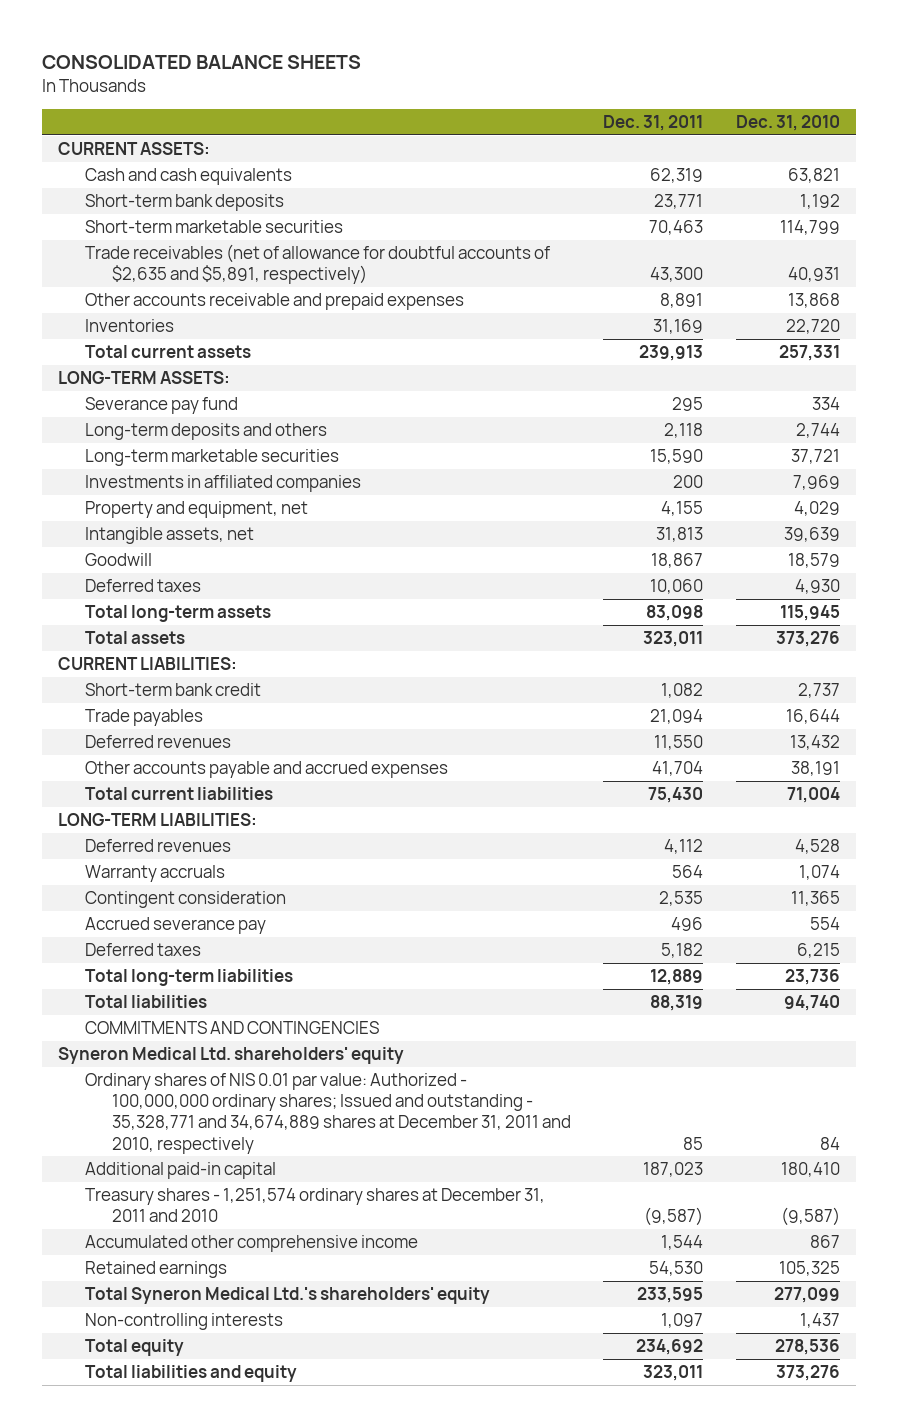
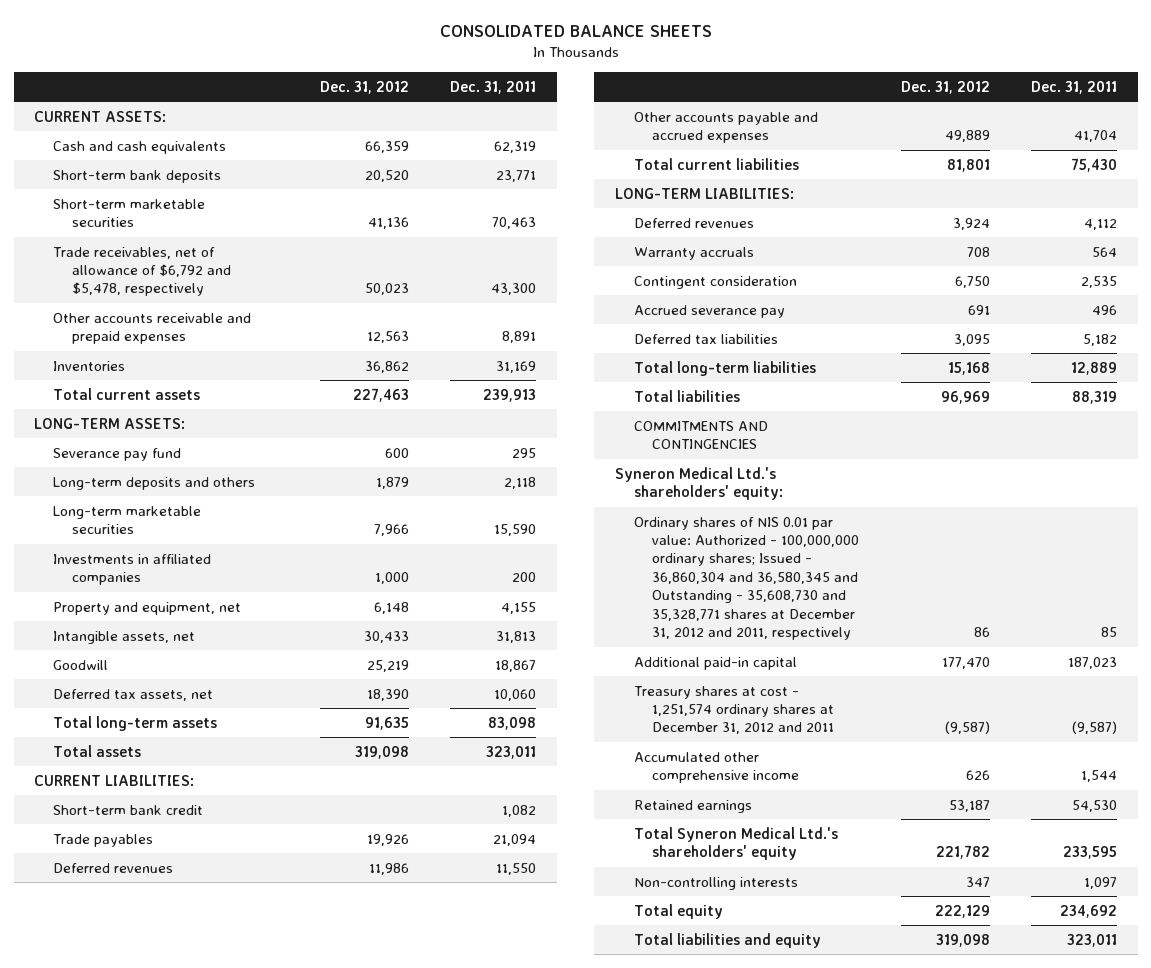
- | Dec. 31, 2011 | Dec. 31, 2010
+ | Dec. 31, 2012 | Dec. 31, 2011
- Trade receivables (net of allowance for doubtful accounts of $2,635 and $5,891, respectively) | 43,300 | 40,931
+ Trade receivables, net of allowance of $6,792 and $5,478, respectively | 50,023 | 43,300
- Deferred taxes | 10,060 | 4,930
+ Deferred tax assets, net | 18,390 | 10,060
- Deferred taxes | 5,182 | 6,215
+ Deferred tax liabilities | 3,095 | 5,182
- Syneron Medical Ltd. shareholders' equity
- Ordinary shares of NIS 0.01 par value: Authorized - 100,000,000 ordinary shares; Issued and outstanding - 35,328,771 and 34,674,889 shares at December 31, 2011 and 2010, respectively | 85 | 84
+ Syneron Medical Ltd.'s shareholders' equity:
+ Ordinary shares of NIS 0.01 par value: Authorized - 100,000,000 ordinary shares; Issued - 36,860,304 and 36,580,345 and Outstanding - 35,608,730 and 35,328,771 shares at December 31, 2012 and 2011, respectively | 86 | 85
- Treasury shares - 1,251,574 ordinary shares at December 31, 2011 and 2010 | (9,587) | (9,587)
+ Treasury shares at cost - 1,251,574 ordinary shares at December 31, 2012 and 2011 | (9,587) | (9,587)

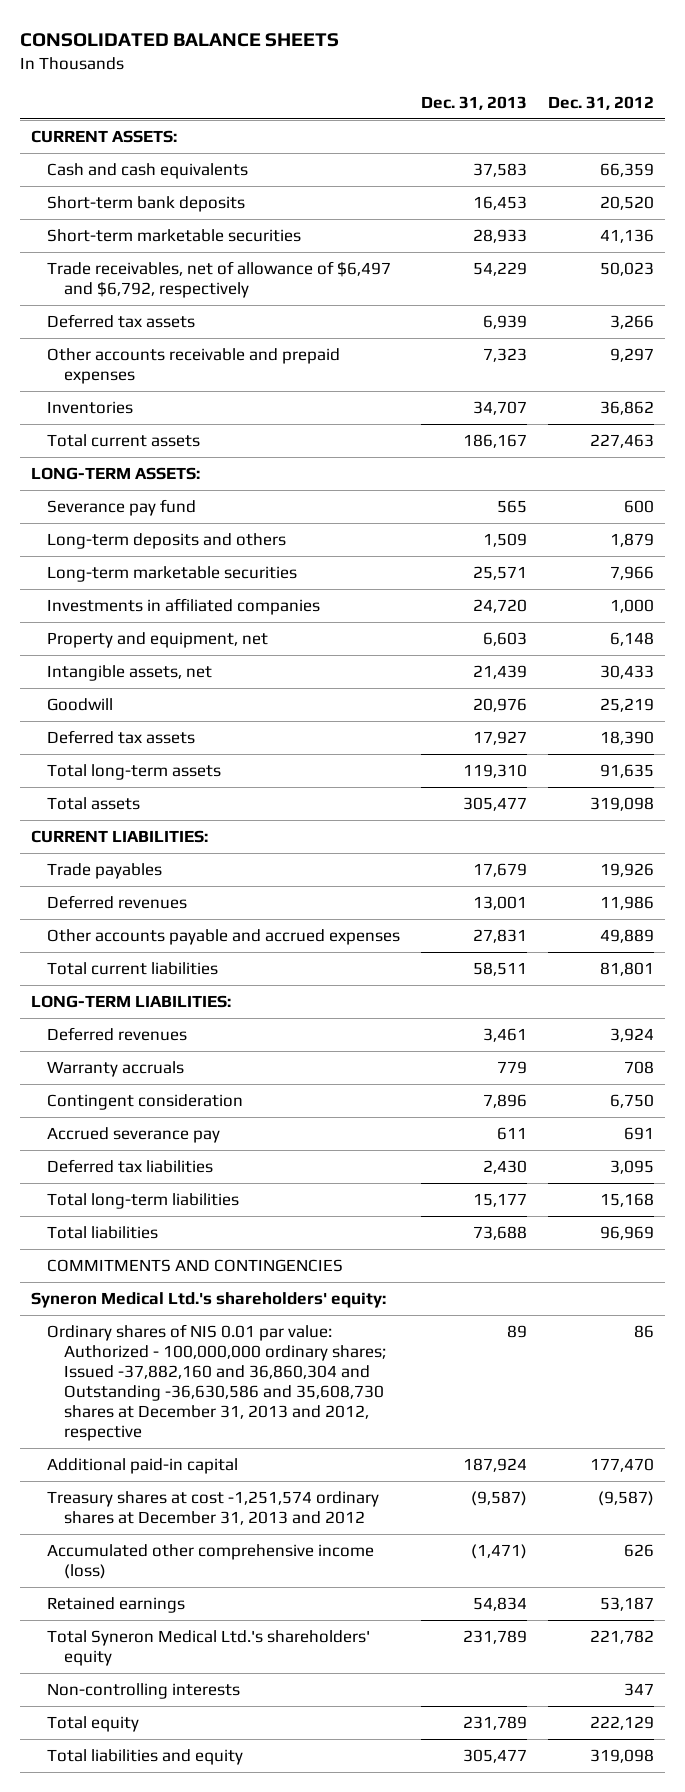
- | Dec. 31, 2012 | Dec. 31, 2011
+ | Dec. 31, 2013 | Dec. 31, 2012
- Trade receivables, net of allowance of $6,792 and $5,478, respectively | 50,023 | 43,300
- Other accounts receivable and prepaid expenses | 12,563 | 8,891
+ Trade receivables, net of allowance of $6,497 and $6,792, respectively | 54,229 | 50,023
+ Deferred tax assets | 6,939 | 3,266
+ Other accounts receivable and prepaid expenses | 7,323 | 9,297
- Deferred tax assets, net | 18,390 | 10,060
+ Deferred tax assets | 17,927 | 18,390
- Short-term bank credit | | 1,082
- Ordinary shares of NIS 0.01 par value: Authorized - 100,000,000 ordinary shares; Issued - 36,860,304 and 36,580,345 and Outstanding - 35,608,730 and 35,328,771 shares at December 31, 2012 and 2011, respectively | 86 | 85
+ Ordinary shares of NIS 0.01 par value: Authorized - 100,000,000 ordinary shares; Issued -37,882,160 and 36,860,304 and Outstanding -36,630,586 and 35,608,730 shares at December 31, 2013 and 2012, respective | 89 | 86
- Treasury shares at cost - 1,251,574 ordinary shares at December 31, 2012 and 2011 | (9,587) | (9,587)
- Accumulated other comprehensive income | 626 | 1,544
+ Treasury shares at cost -1,251,574 ordinary shares at December 31, 2013 and 2012 | (9,587) | (9,587)
+ Accumulated other comprehensive income (loss) | (1,471) | 626

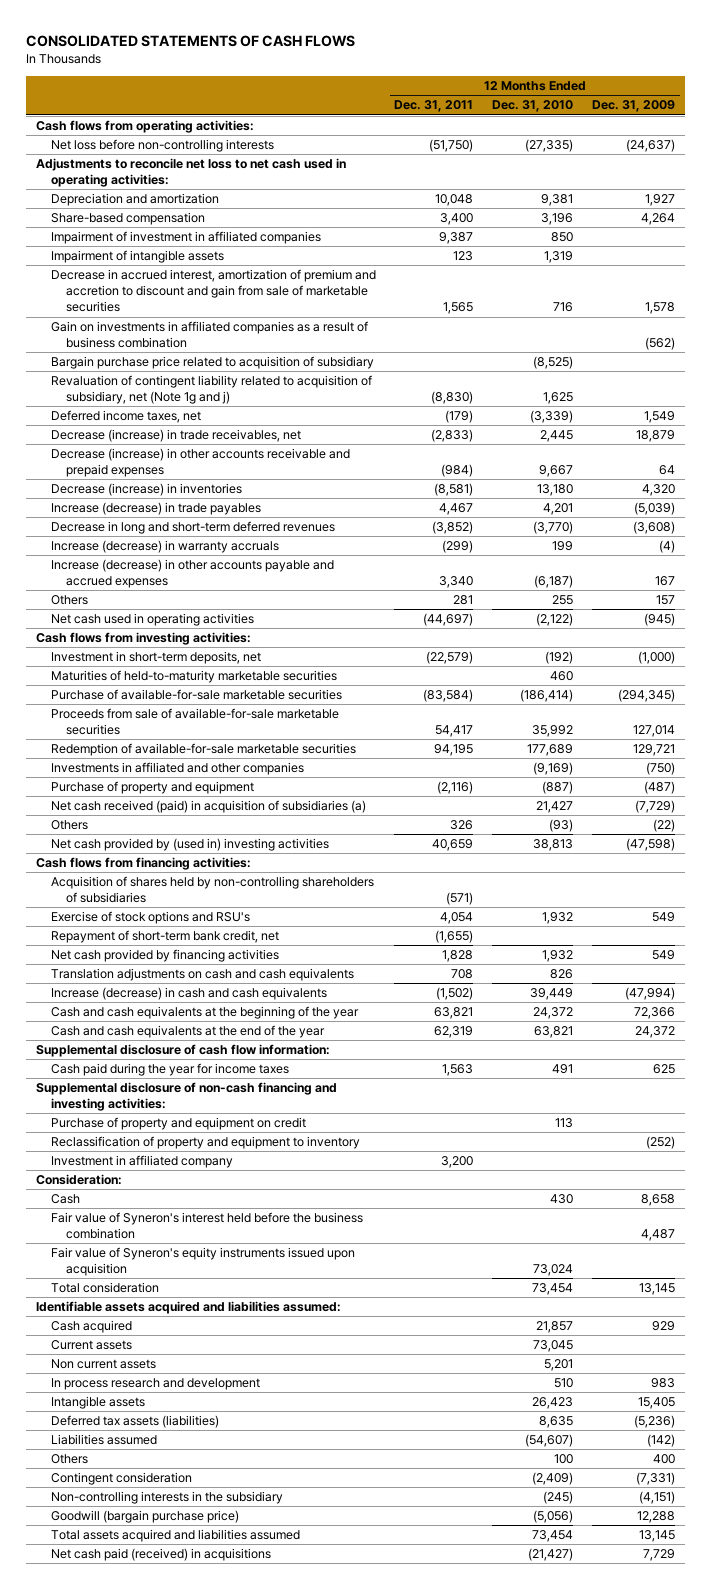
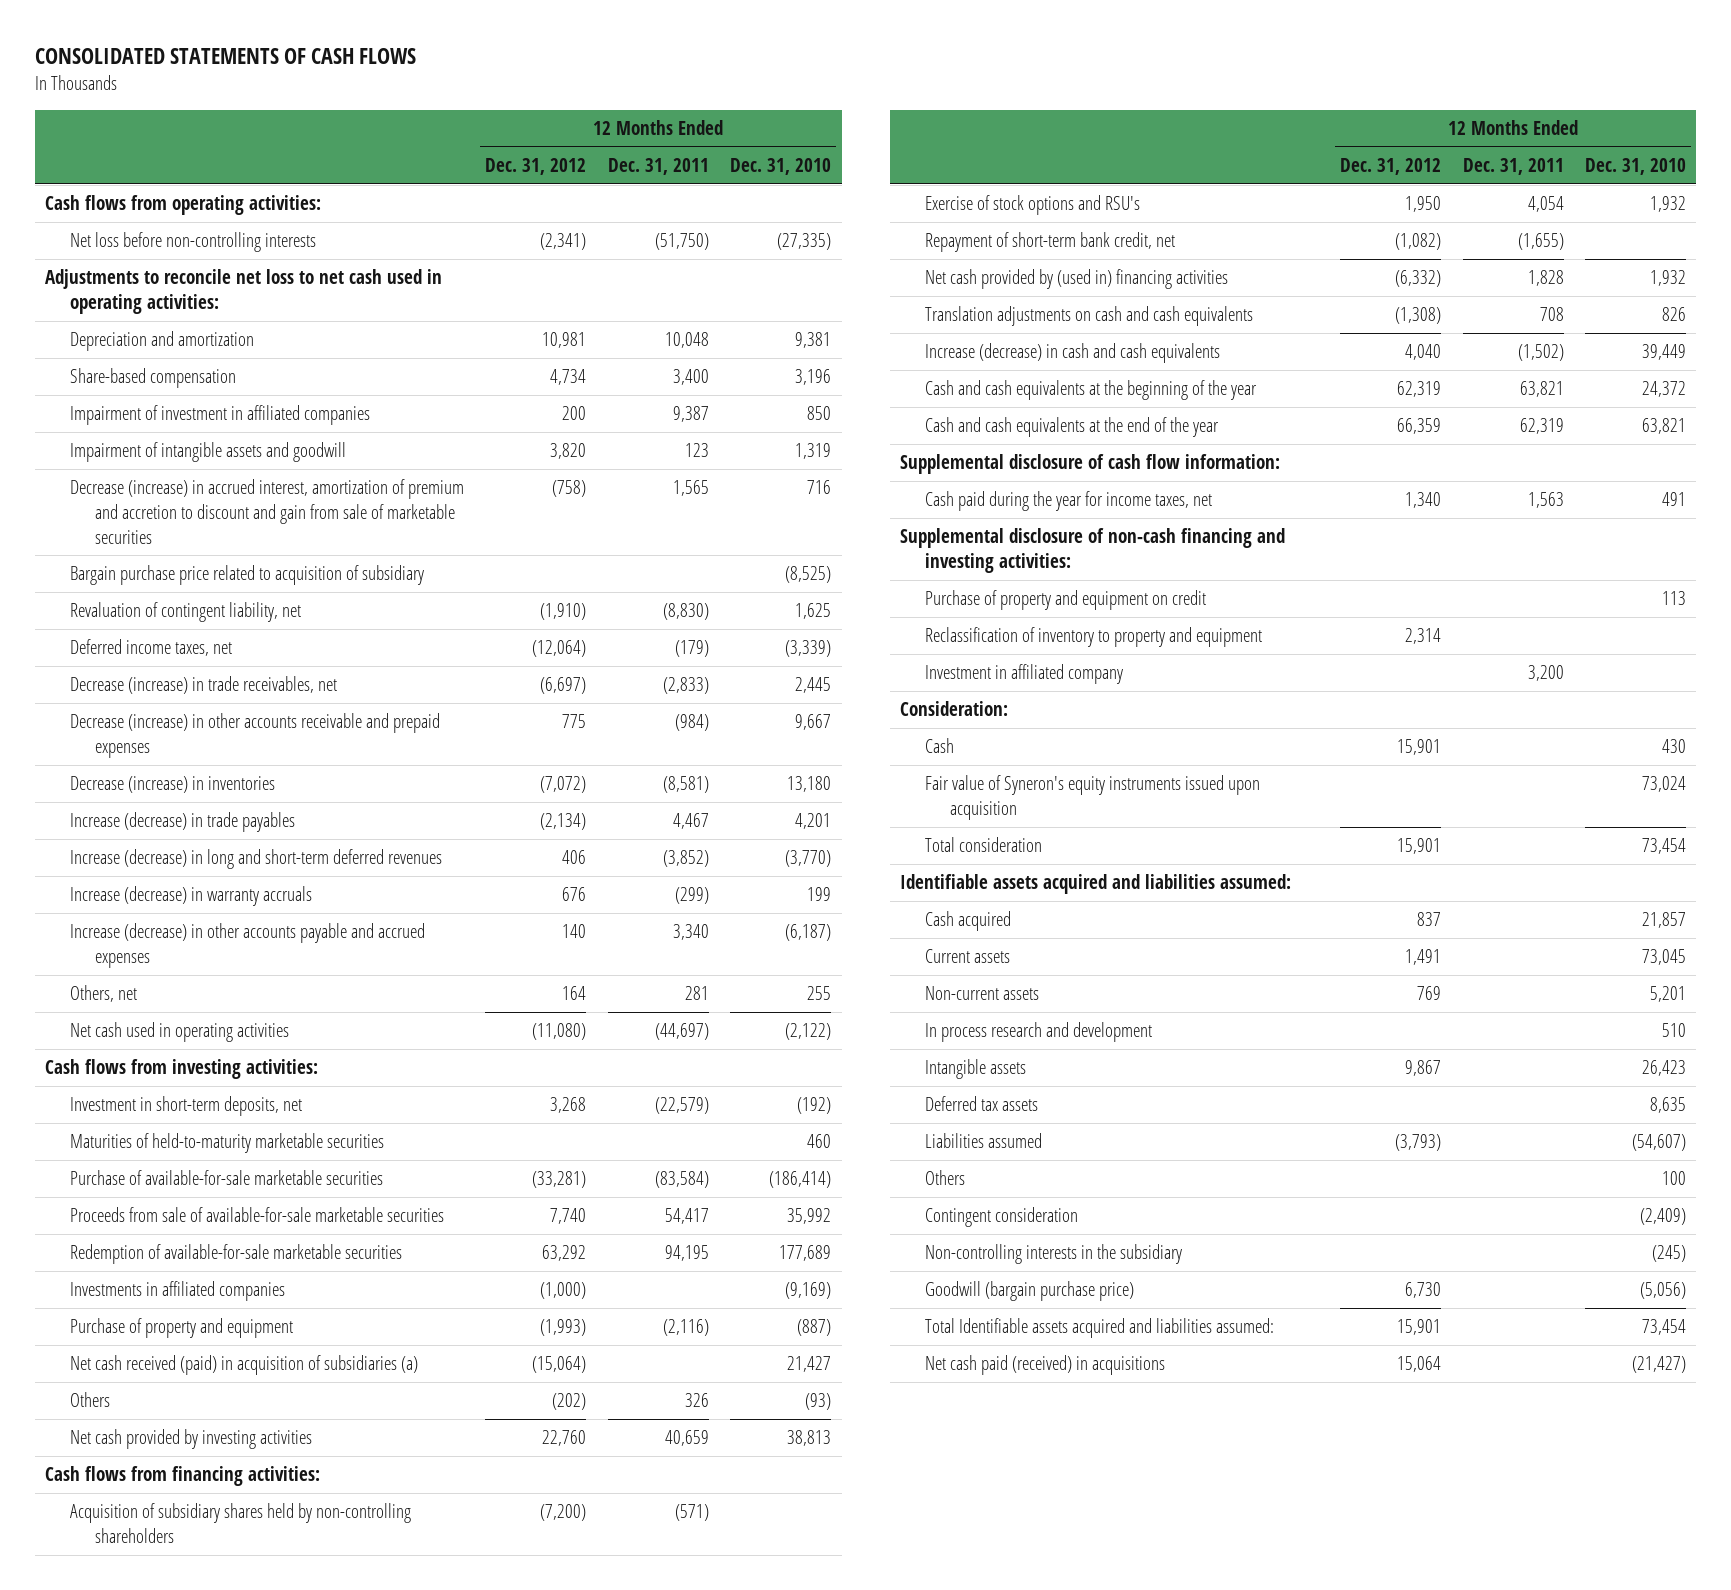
- | 12 Months Ended Dec. 31, 2011 | 12 Months Ended Dec. 31, 2010 | 12 Months Ended Dec. 31, 2009
+ | 12 Months Ended Dec. 31, 2012 | 12 Months Ended Dec. 31, 2011 | 12 Months Ended Dec. 31, 2010
- Impairment of intangible assets | 123 | 1,319 |
- Decrease in accrued interest, amortization of premium and accretion to discount and gain from sale of marketable securities | 1,565 | 716 | 1,578
- Gain on investments in affiliated companies as a result of business combination | | | (562)
+ Impairment of intangible assets and goodwill | 3,820 | 123 | 1,319
+ Decrease (increase) in accrued interest, amortization of premium and accretion to discount and gain from sale of marketable securities | (758) | 1,565 | 716
- Revaluation of contingent liability related to acquisition of subsidiary, net (Note 1g and j) | (8,830) | 1,625 |
+ Revaluation of contingent liability, net | (1,910) | (8,830) | 1,625
- Decrease in long and short-term deferred revenues | (3,852) | (3,770) | (3,608)
+ Increase (decrease) in long and short-term deferred revenues | 406 | (3,852) | (3,770)
- Others | 281 | 255 | 157
+ Others, net | 164 | 281 | 255
- Investments in affiliated and other companies | | (9,169) | (750)
+ Investments in affiliated companies | (1,000) | | (9,169)
- Net cash provided by (used in) investing activities | 40,659 | 38,813 | (47,598)
+ Net cash provided by investing activities | 22,760 | 40,659 | 38,813
- Acquisition of shares held by non-controlling shareholders of subsidiaries | (571) | |
+ Acquisition of subsidiary shares held by non-controlling shareholders | (7,200) | (571) |
- Net cash provided by financing activities | 1,828 | 1,932 | 549
+ Net cash provided by (used in) financing activities | (6,332) | 1,828 | 1,932
- Cash paid during the year for income taxes | 1,563 | 491 | 625
+ Cash paid during the year for income taxes, net | 1,340 | 1,563 | 491
- Reclassification of property and equipment to inventory | | | (252)
+ Reclassification of inventory to property and equipment | 2,314 | |
- Fair value of Syneron's interest held before the business combination | | | 4,487
- Non current assets | | 5,201 |
+ Non-current assets | 769 | | 5,201
- Deferred tax assets (liabilities) | | 8,635 | (5,236)
+ Deferred tax assets | | | 8,635
- Total assets acquired and liabilities assumed | | 73,454 | 13,145
+ Total Identifiable assets acquired and liabilities assumed: | 15,901 | | 73,454

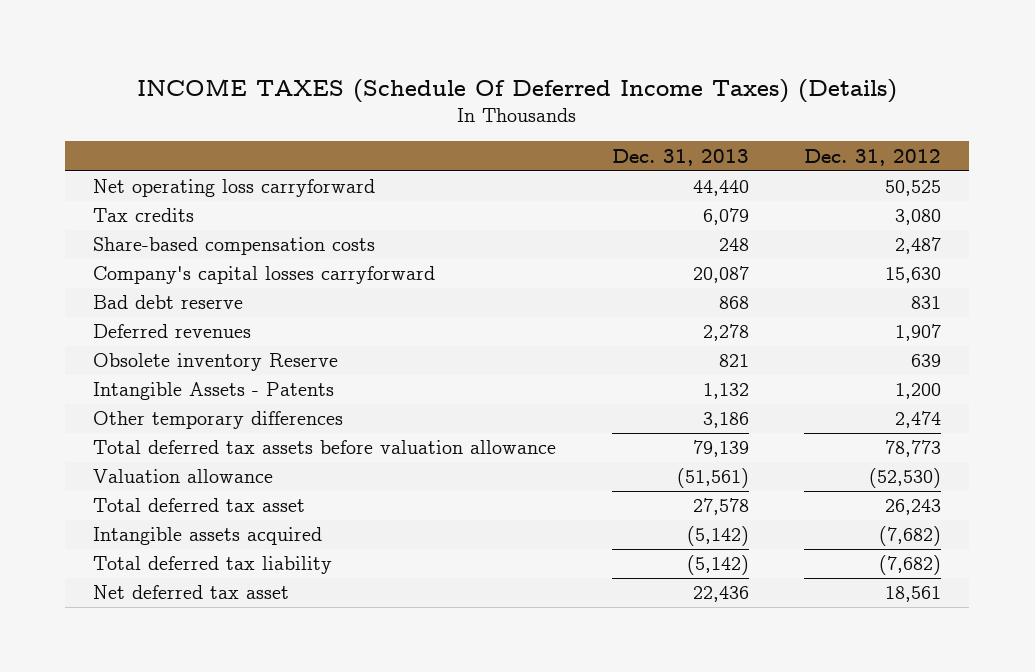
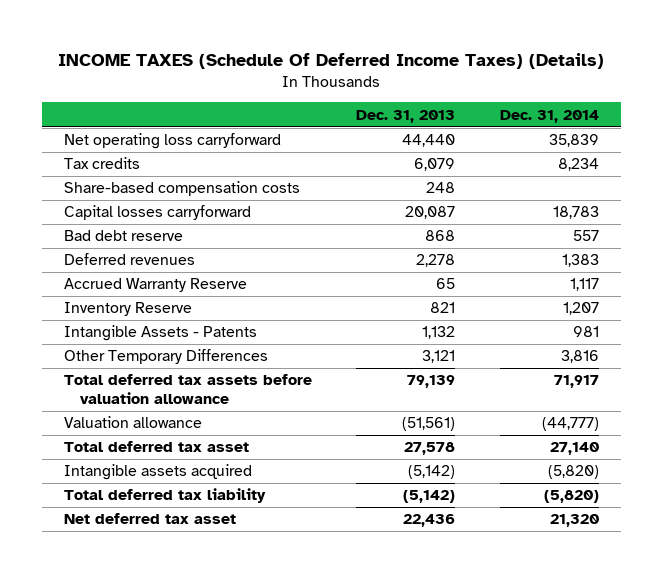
- | Dec. 31, 2013 | Dec. 31, 2012
+ | Dec. 31, 2013 | Dec. 31, 2014
- Company's capital losses carryforward | 20,087 | 15,630
+ Capital losses carryforward | 20,087 | 18,783
- Obsolete inventory Reserve | 821 | 639
+ Accrued Warranty Reserve | 65 | 1,117
+ Inventory Reserve | 821 | 1,207
- Other temporary differences | 3,186 | 2,474
+ Other Temporary Differences | 3,121 | 3,816

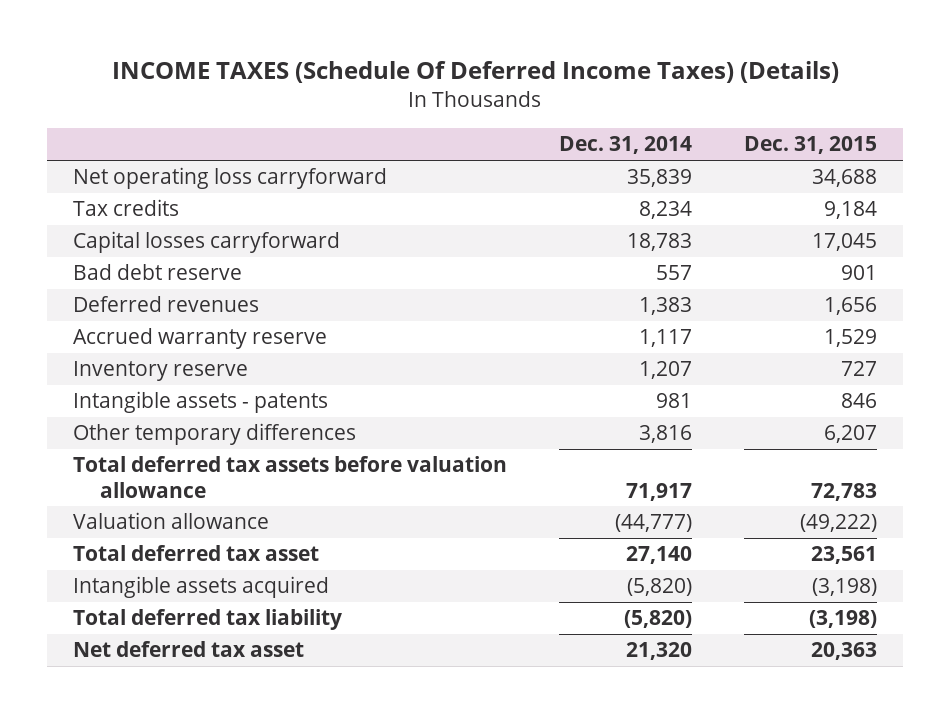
- | Dec. 31, 2013 | Dec. 31, 2014
+ | Dec. 31, 2014 | Dec. 31, 2015
- Share-based compensation costs | 248 |
- Accrued Warranty Reserve | 65 | 1,117
- Inventory Reserve | 821 | 1,207
- Intangible Assets - Patents | 1,132 | 981
- Other Temporary Differences | 3,121 | 3,816
+ Accrued warranty reserve | 1,117 | 1,529
+ Inventory reserve | 1,207 | 727
+ Intangible assets - patents | 981 | 846
+ Other temporary differences | 3,816 | 6,207

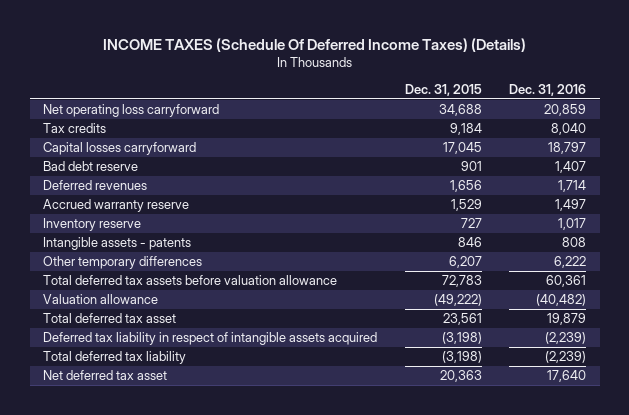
- | Dec. 31, 2014 | Dec. 31, 2015
+ | Dec. 31, 2015 | Dec. 31, 2016
- Intangible assets acquired | (5,820) | (3,198)
+ Deferred tax liability in respect of intangible assets acquired | (3,198) | (2,239)

